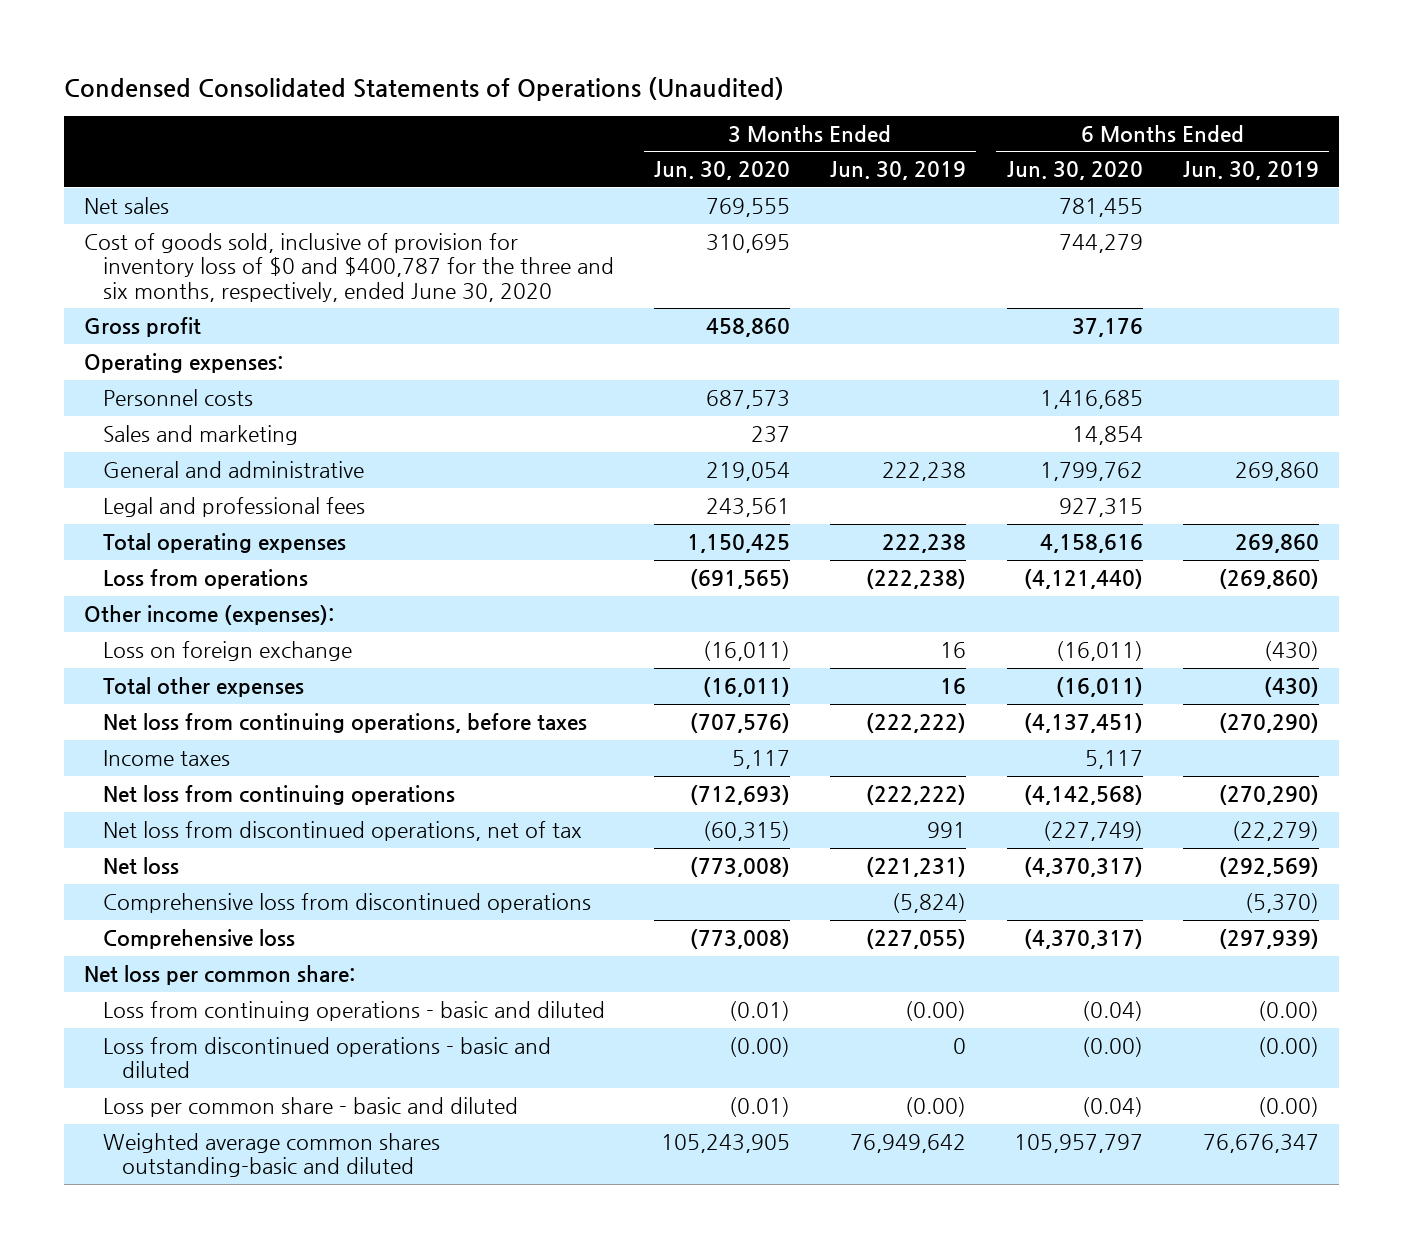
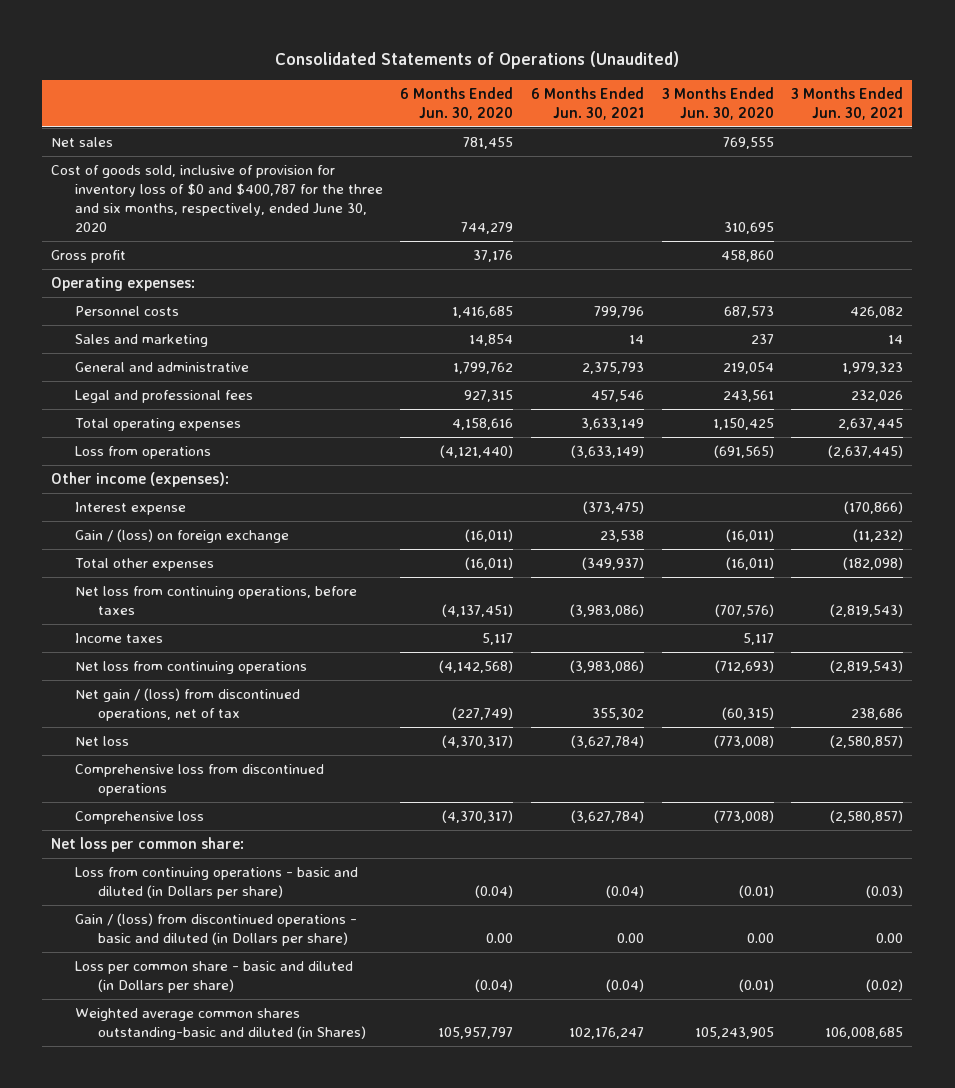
- Condensed Consolidated Statements of Operations (Unaudited)
+ Consolidated Statements of Operations (Unaudited)
- | 3 Months Ended Jun. 30, 2020 | 3 Months Ended Jun. 30, 2019 | 6 Months Ended Jun. 30, 2020 | 6 Months Ended Jun. 30, 2019
+ | 6 Months Ended Jun. 30, 2020 | 6 Months Ended Jun. 30, 2021 | 3 Months Ended Jun. 30, 2020 | 3 Months Ended Jun. 30, 2021
- Loss on foreign exchange | (16,011) | 16 | (16,011) | (430)
+ Interest expense | | (373,475) | | (170,866)
+ Gain / (loss) on foreign exchange | (16,011) | 23,538 | (16,011) | (11,232)
- Net loss from discontinued operations, net of tax | (60,315) | 991 | (227,749) | (22,279)
+ Net gain / (loss) from discontinued operations, net of tax | (227,749) | 355,302 | (60,315) | 238,686
- Loss from continuing operations - basic and diluted | (0.01) | (0.00) | (0.04) | (0.00)
- Loss from discontinued operations - basic and diluted | (0.00) | 0 | (0.00) | (0.00)
- Loss per common share - basic and diluted | (0.01) | (0.00) | (0.04) | (0.00)
- Weighted average common shares outstanding-basic and diluted | 105,243,905 | 76,949,642 | 105,957,797 | 76,676,347
+ Loss from continuing operations - basic and diluted (in Dollars per share) | (0.04) | (0.04) | (0.01) | (0.03)
+ Gain / (loss) from discontinued operations - basic and diluted (in Dollars per share) | 0.00 | 0.00 | 0.00 | 0.00
+ Loss per common share - basic and diluted (in Dollars per share) | (0.04) | (0.04) | (0.01) | (0.02)
+ Weighted average common shares outstanding-basic and diluted (in Shares) | 105,957,797 | 102,176,247 | 105,243,905 | 106,008,685

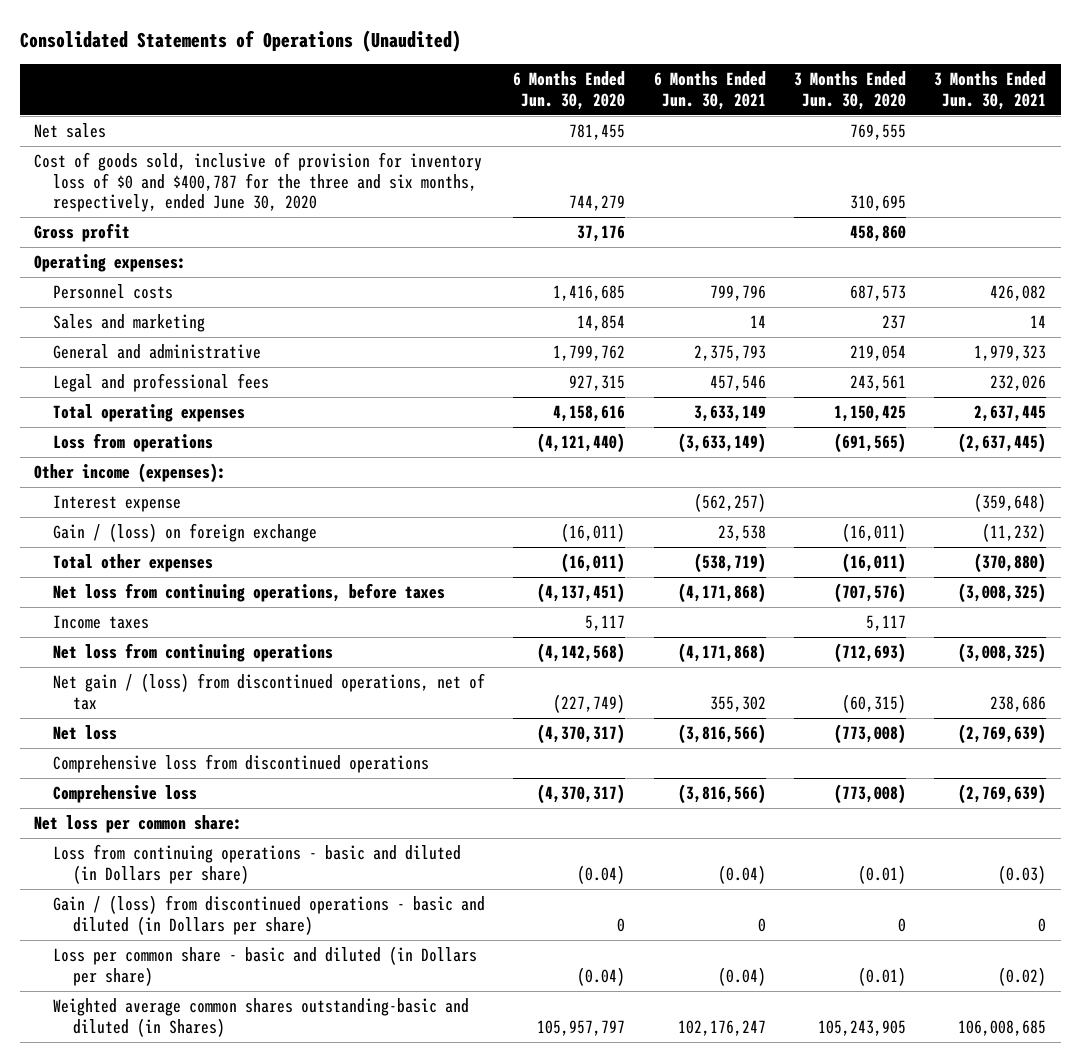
- Interest expense | | (373,475) | | (170,866)
+ Interest expense | | (562,257) | | (359,648)
- Total other expenses | (16,011) | (349,937) | (16,011) | (182,098)
- Net loss from continuing operations, before taxes | (4,137,451) | (3,983,086) | (707,576) | (2,819,543)
+ Total other expenses | (16,011) | (538,719) | (16,011) | (370,880)
+ Net loss from continuing operations, before taxes | (4,137,451) | (4,171,868) | (707,576) | (3,008,325)
- Net loss from continuing operations | (4,142,568) | (3,983,086) | (712,693) | (2,819,543)
+ Net loss from continuing operations | (4,142,568) | (4,171,868) | (712,693) | (3,008,325)
- Net loss | (4,370,317) | (3,627,784) | (773,008) | (2,580,857)
+ Net loss | (4,370,317) | (3,816,566) | (773,008) | (2,769,639)
- Comprehensive loss | (4,370,317) | (3,627,784) | (773,008) | (2,580,857)
+ Comprehensive loss | (4,370,317) | (3,816,566) | (773,008) | (2,769,639)
- Gain / (loss) from discontinued operations - basic and diluted (in Dollars per share) | 0.00 | 0.00 | 0.00 | 0.00
+ Gain / (loss) from discontinued operations - basic and diluted (in Dollars per share) | 0 | 0 | 0 | 0

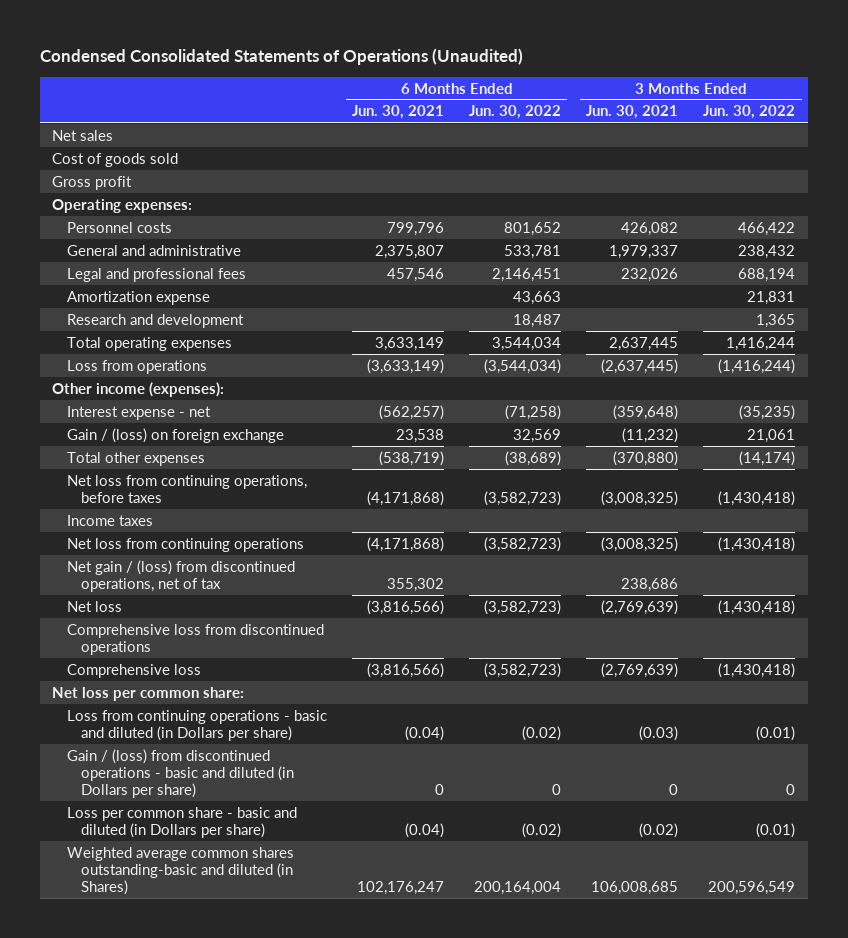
- Consolidated Statements of Operations (Unaudited)
+ Condensed Consolidated Statements of Operations (Unaudited)
- | 6 Months Ended Jun. 30, 2020 | 6 Months Ended Jun. 30, 2021 | 3 Months Ended Jun. 30, 2020 | 3 Months Ended Jun. 30, 2021
+ | 6 Months Ended Jun. 30, 2021 | 6 Months Ended Jun. 30, 2022 | 3 Months Ended Jun. 30, 2021 | 3 Months Ended Jun. 30, 2022
- Cost of goods sold, inclusive of provision for inventory loss of $0 and $400,787 for the three and six months, respectively, ended June 30, 2020 | 744,279 | | 310,695 |
+ Cost of goods sold
- Sales and marketing | 14,854 | 14 | 237 | 14
- General and administrative | 1,799,762 | 2,375,793 | 219,054 | 1,979,323
+ General and administrative | 2,375,807 | 533,781 | 1,979,337 | 238,432
+ Amortization expense | | 43,663 | | 21,831
+ Research and development | | 18,487 | | 1,365
- Interest expense | | (562,257) | | (359,648)
+ Interest expense - net | (562,257) | (71,258) | (359,648) | (35,235)

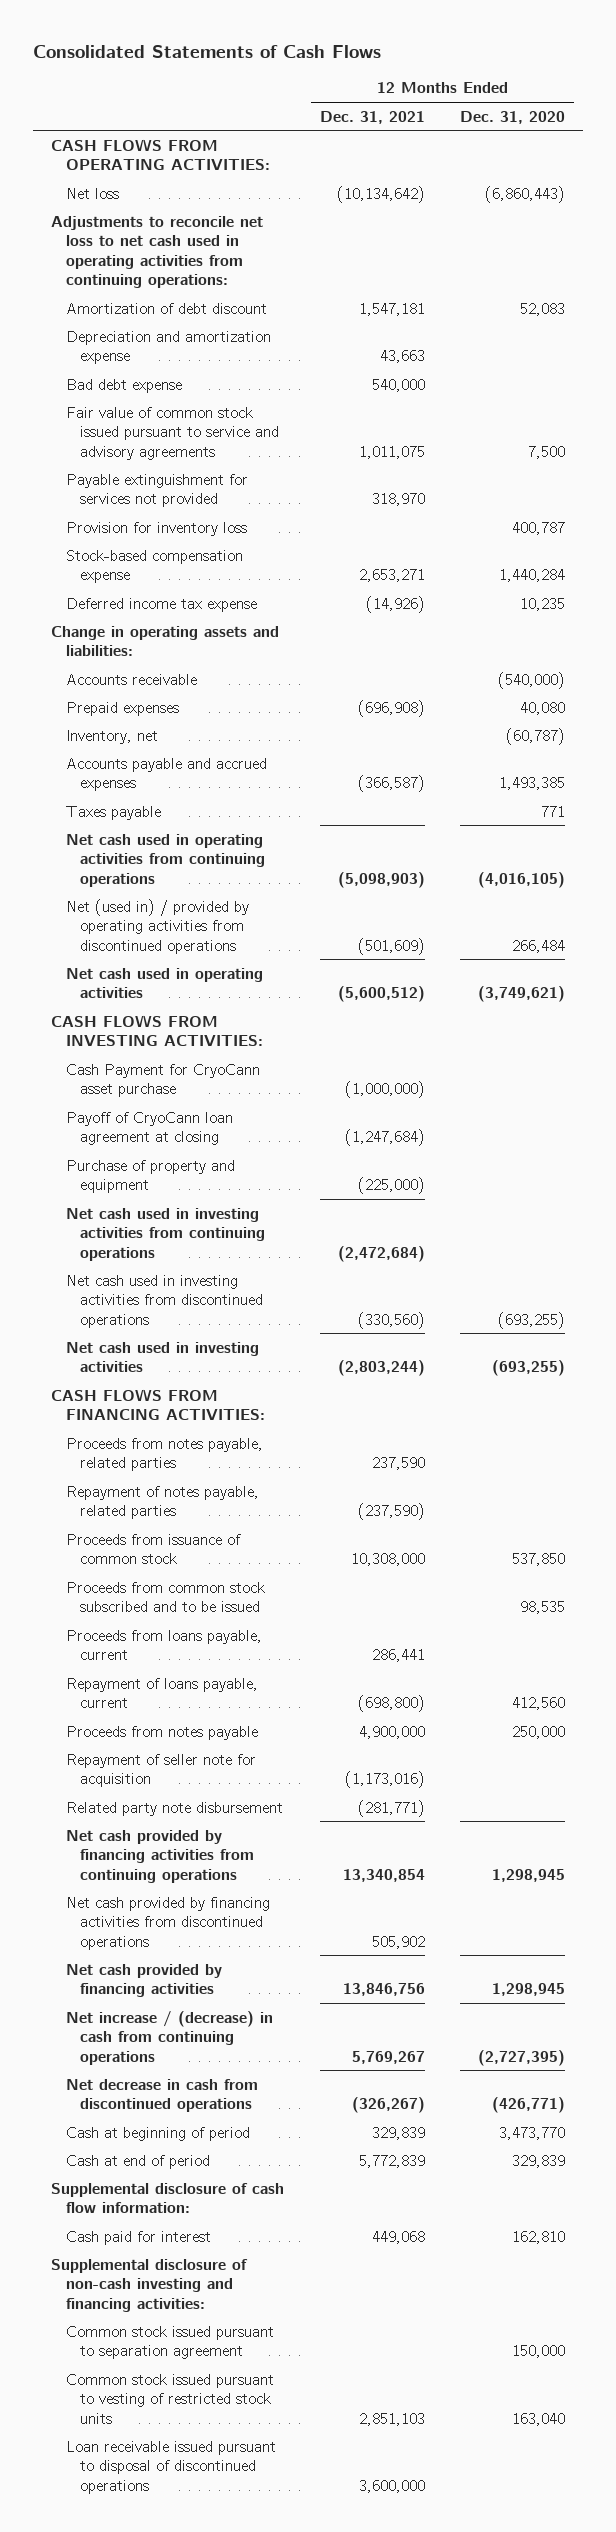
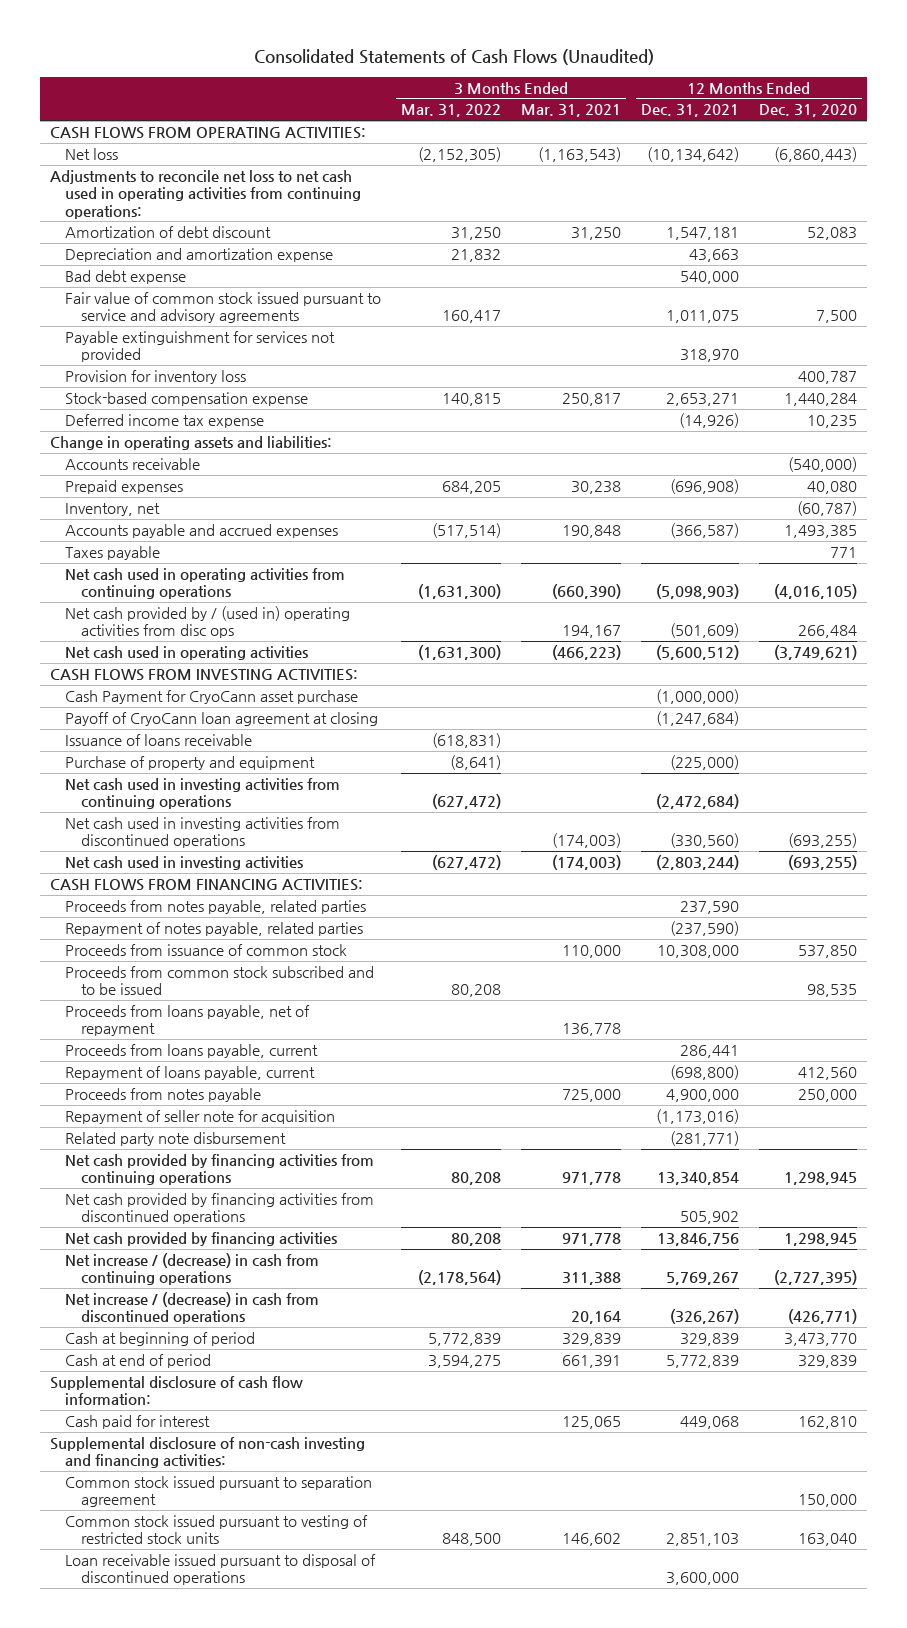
- Consolidated Statements of Cash Flows
+ Consolidated Statements of Cash Flows (Unaudited)
- | 12 Months Ended Dec. 31, 2021 | 12 Months Ended Dec. 31, 2020
+ | 3 Months Ended Mar. 31, 2022 | 3 Months Ended Mar. 31, 2021 | 12 Months Ended Dec. 31, 2021 | 12 Months Ended Dec. 31, 2020
- Net (used in) / provided by operating activities from discontinued operations | (501,609) | 266,484
+ Net cash provided by / (used in) operating activities from disc ops | | 194,167 | (501,609) | 266,484
+ Issuance of loans receivable | (618,831) | | |
+ Proceeds from loans payable, net of repayment | | 136,778 | |
- Net decrease in cash from discontinued operations | (326,267) | (426,771)
+ Net increase / (decrease) in cash from discontinued operations | | 20,164 | (326,267) | (426,771)

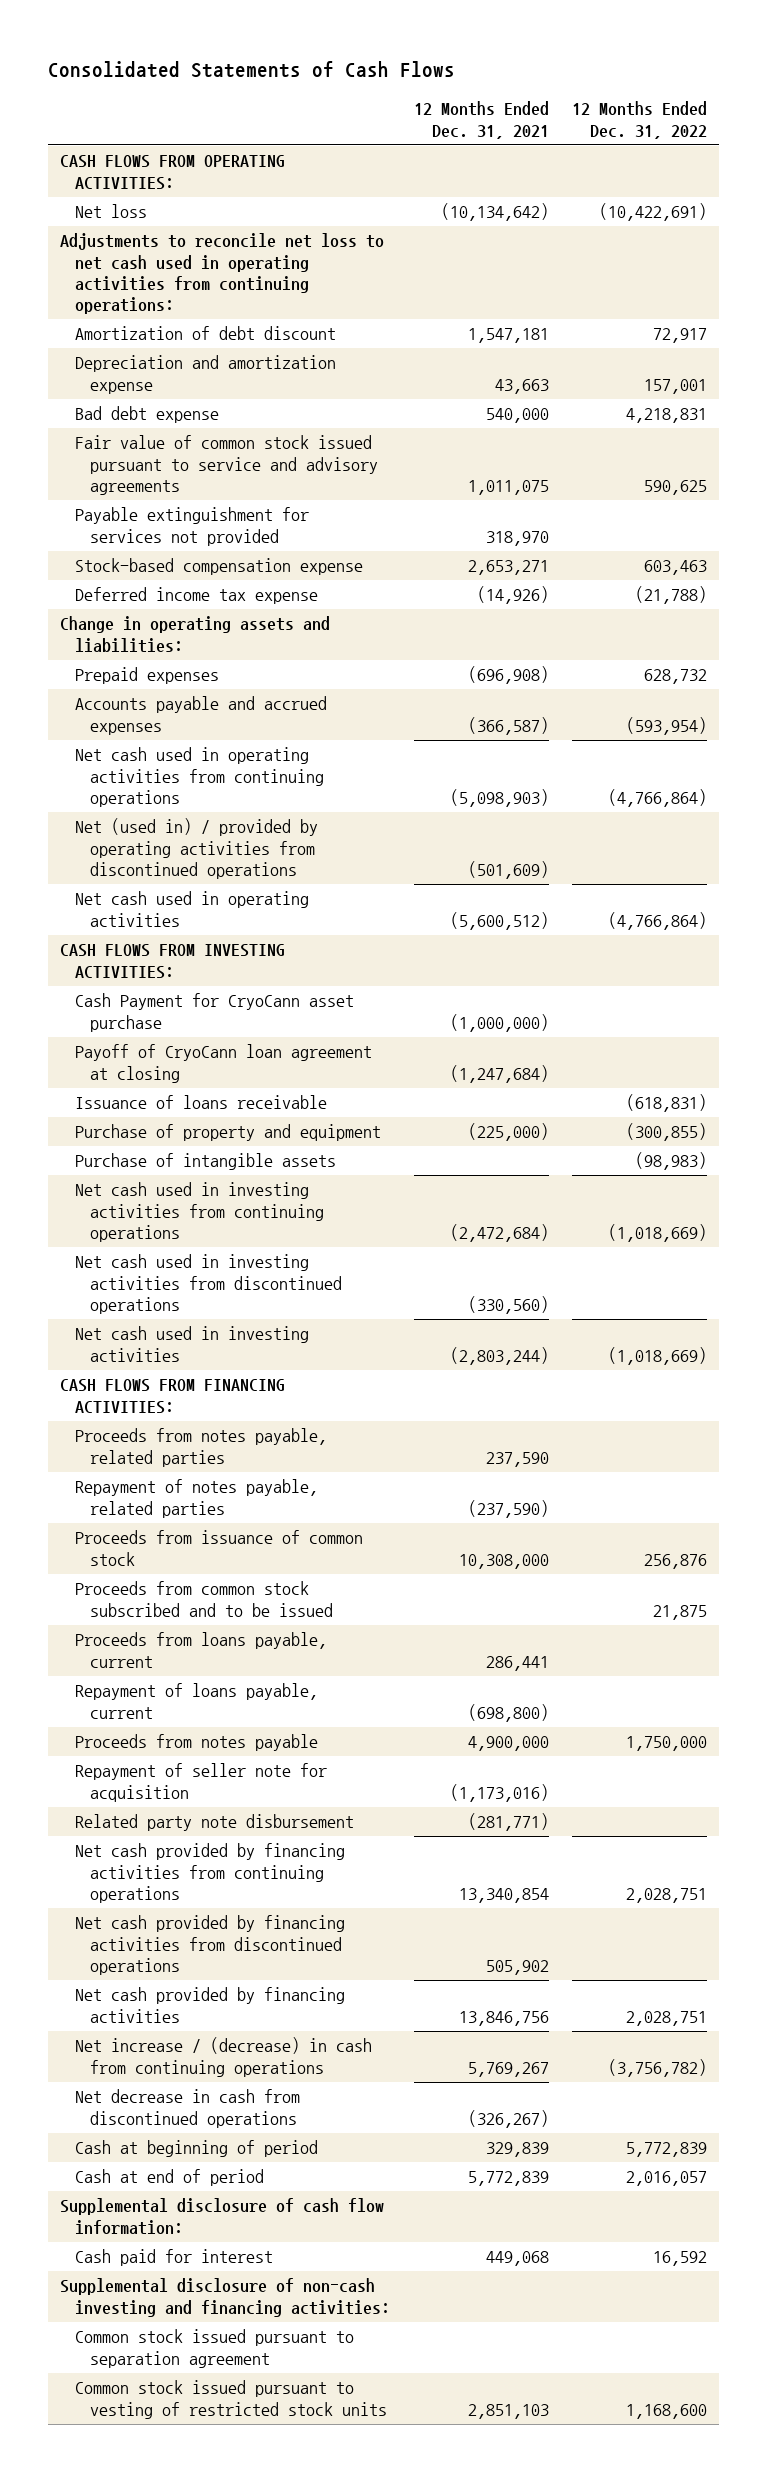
- Consolidated Statements of Cash Flows (Unaudited)
+ Consolidated Statements of Cash Flows
- | 3 Months Ended Mar. 31, 2022 | 3 Months Ended Mar. 31, 2021 | 12 Months Ended Dec. 31, 2021 | 12 Months Ended Dec. 31, 2020
+ | 12 Months Ended Dec. 31, 2021 | 12 Months Ended Dec. 31, 2022
- Provision for inventory loss | | | | 400,787
- Accounts receivable | | | | (540,000)
- Inventory, net | | | | (60,787)
- Taxes payable | | | | 771
- Net cash provided by / (used in) operating activities from disc ops | | 194,167 | (501,609) | 266,484
+ Net (used in) / provided by operating activities from discontinued operations | (501,609) |
+ Purchase of intangible assets | | (98,983)
- Proceeds from loans payable, net of repayment | | 136,778 | |
- Net increase / (decrease) in cash from discontinued operations | | 20,164 | (326,267) | (426,771)
+ Net decrease in cash from discontinued operations | (326,267) |
- Loan receivable issued pursuant to disposal of discontinued operations | | | 3,600,000 |

